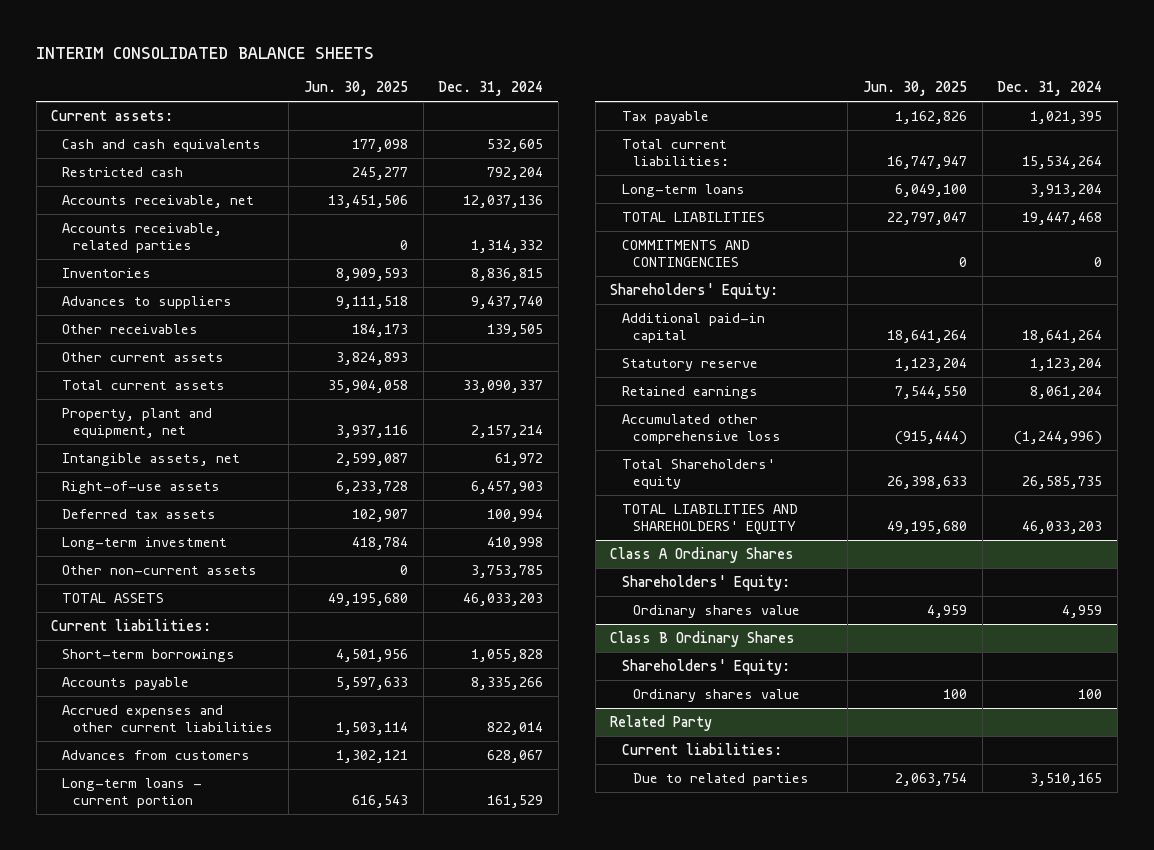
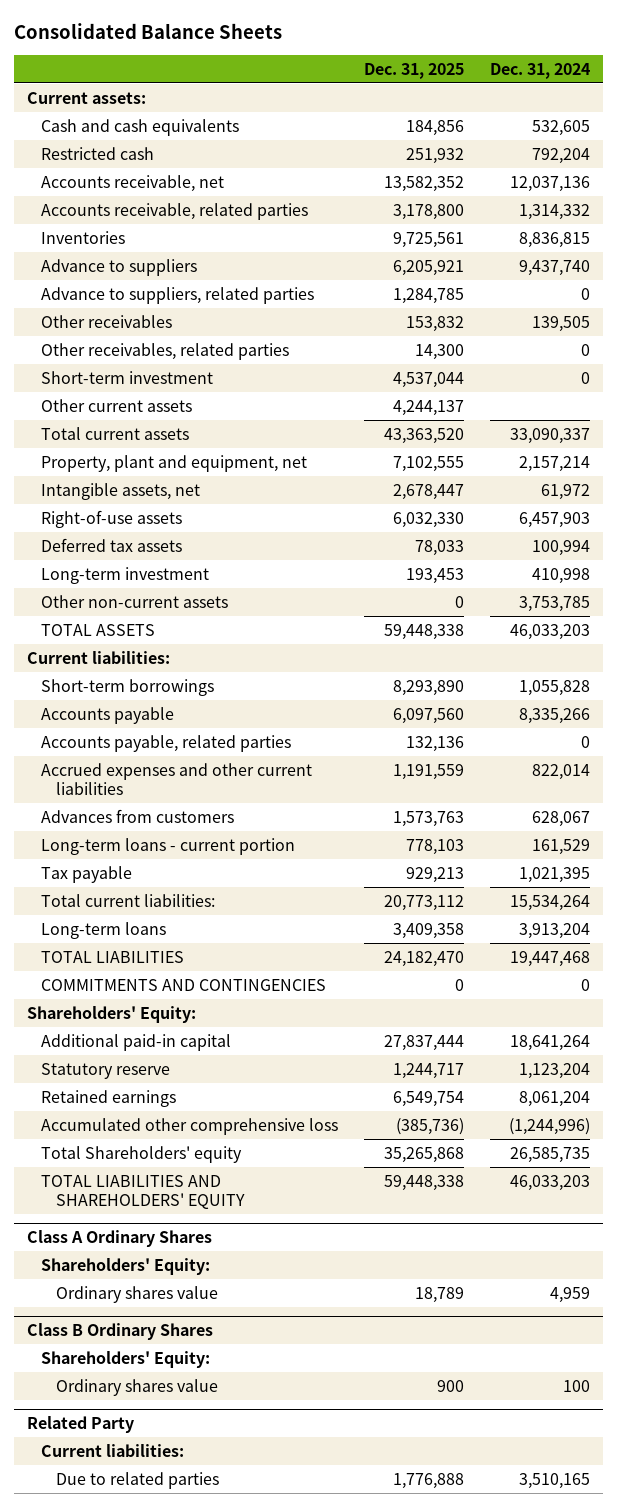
- INTERIM CONSOLIDATED BALANCE SHEETS
+ Consolidated Balance Sheets
- | Jun. 30, 2025 | Dec. 31, 2024
+ | Dec. 31, 2025 | Dec. 31, 2024
- Advances to suppliers | 9,111,518 | 9,437,740
+ Advance to suppliers | 6,205,921 | 9,437,740
+ Advance to suppliers, related parties | 1,284,785 | 0
+ Other receivables, related parties | 14,300 | 0
+ Short-term investment | 4,537,044 | 0
+ Accounts payable, related parties | 132,136 | 0

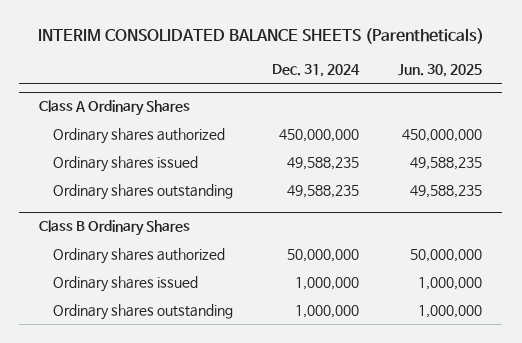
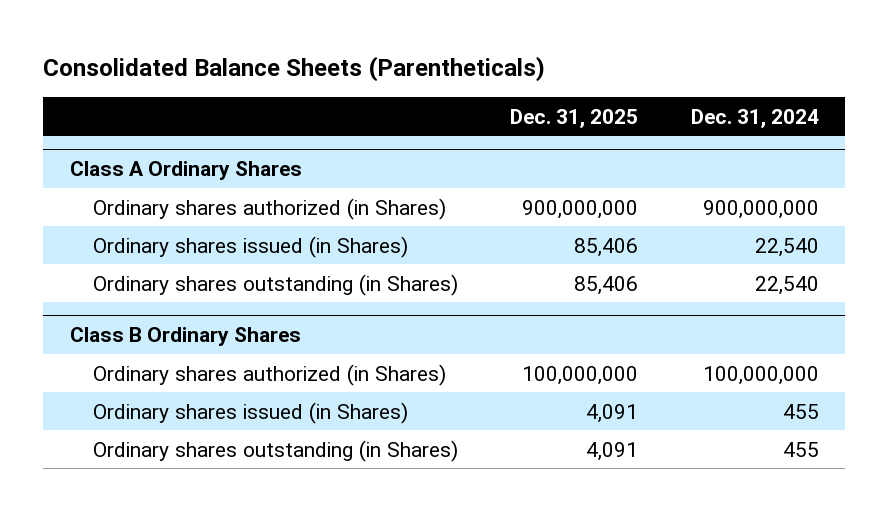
- INTERIM CONSOLIDATED BALANCE SHEETS (Parentheticals)
+ Consolidated Balance Sheets (Parentheticals)
- | Dec. 31, 2024 | Jun. 30, 2025
+ | Dec. 31, 2025 | Dec. 31, 2024
@ Class A Ordinary Shares
- Ordinary shares authorized | 450,000,000 | 450,000,000
- Ordinary shares issued | 49,588,235 | 49,588,235
- Ordinary shares outstanding | 49,588,235 | 49,588,235
+ Ordinary shares authorized (in Shares) | 900,000,000 | 900,000,000
+ Ordinary shares issued (in Shares) | 85,406 | 22,540
+ Ordinary shares outstanding (in Shares) | 85,406 | 22,540
@ Class B Ordinary Shares
- Ordinary shares authorized | 50,000,000 | 50,000,000
- Ordinary shares issued | 1,000,000 | 1,000,000
- Ordinary shares outstanding | 1,000,000 | 1,000,000
+ Ordinary shares authorized (in Shares) | 100,000,000 | 100,000,000
+ Ordinary shares issued (in Shares) | 4,091 | 455
+ Ordinary shares outstanding (in Shares) | 4,091 | 455

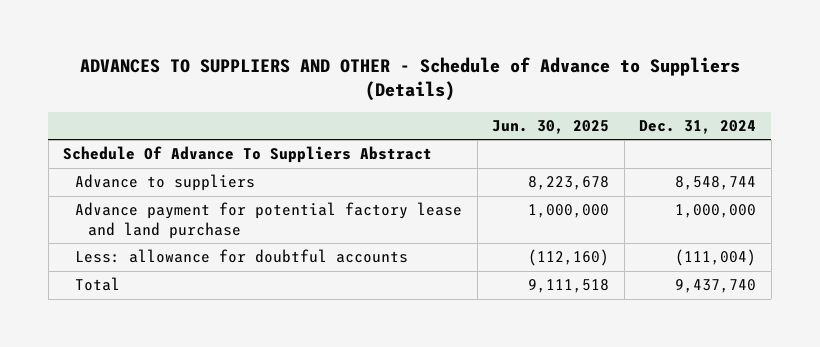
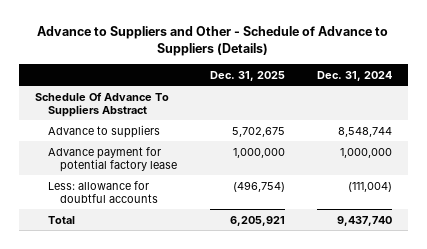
- ADVANCES TO SUPPLIERS AND OTHER - Schedule of Advance to Suppliers (Details)
+ Advance to Suppliers and Other - Schedule of Advance to Suppliers (Details)
- | Jun. 30, 2025 | Dec. 31, 2024
+ | Dec. 31, 2025 | Dec. 31, 2024
- Advance payment for potential factory lease and land purchase | 1,000,000 | 1,000,000
+ Advance payment for potential factory lease | 1,000,000 | 1,000,000

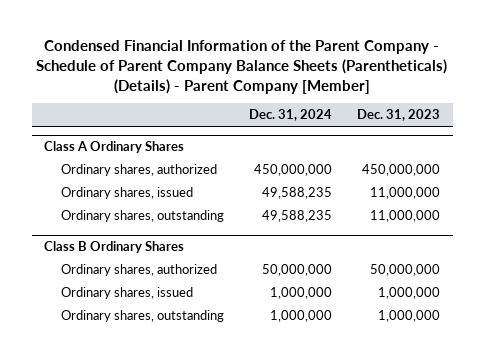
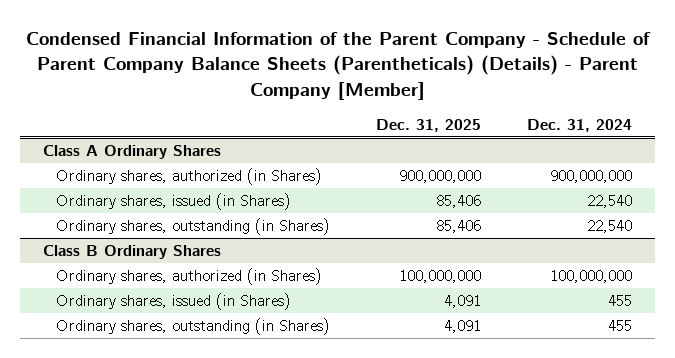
- | Dec. 31, 2024 | Dec. 31, 2023
+ | Dec. 31, 2025 | Dec. 31, 2024
@ Class A Ordinary Shares
- Ordinary shares, authorized | 450,000,000 | 450,000,000
- Ordinary shares, issued | 49,588,235 | 11,000,000
- Ordinary shares, outstanding | 49,588,235 | 11,000,000
+ Ordinary shares, authorized (in Shares) | 900,000,000 | 900,000,000
+ Ordinary shares, issued (in Shares) | 85,406 | 22,540
+ Ordinary shares, outstanding (in Shares) | 85,406 | 22,540
@ Class B Ordinary Shares
- Ordinary shares, authorized | 50,000,000 | 50,000,000
- Ordinary shares, issued | 1,000,000 | 1,000,000
- Ordinary shares, outstanding | 1,000,000 | 1,000,000
+ Ordinary shares, authorized (in Shares) | 100,000,000 | 100,000,000
+ Ordinary shares, issued (in Shares) | 4,091 | 455
+ Ordinary shares, outstanding (in Shares) | 4,091 | 455

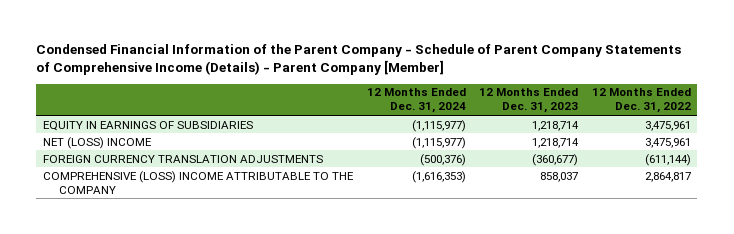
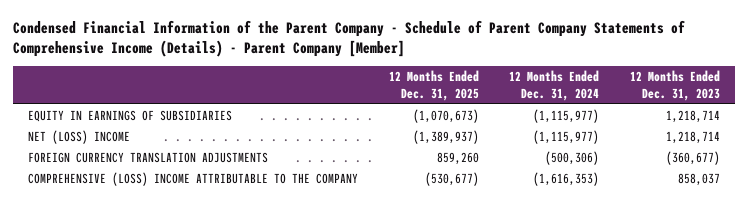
- | 12 Months Ended Dec. 31, 2024 | 12 Months Ended Dec. 31, 2023 | 12 Months Ended Dec. 31, 2022
+ | 12 Months Ended Dec. 31, 2025 | 12 Months Ended Dec. 31, 2024 | 12 Months Ended Dec. 31, 2023
- FOREIGN CURRENCY TRANSLATION ADJUSTMENTS | (500,376) | (360,677) | (611,144)
+ FOREIGN CURRENCY TRANSLATION ADJUSTMENTS | 859,260 | (500,306) | (360,677)

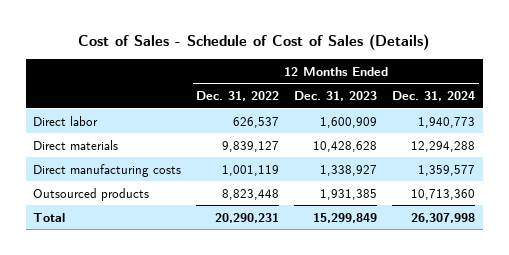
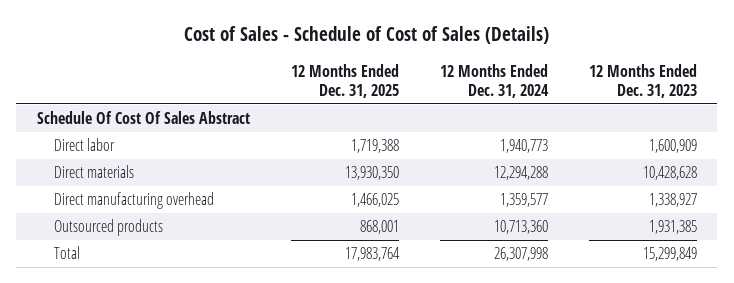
- | 12 Months Ended Dec. 31, 2022 | 12 Months Ended Dec. 31, 2023 | 12 Months Ended Dec. 31, 2024
+ | 12 Months Ended Dec. 31, 2025 | 12 Months Ended Dec. 31, 2024 | 12 Months Ended Dec. 31, 2023
+ Schedule Of Cost Of Sales Abstract
- Direct manufacturing costs | 1,001,119 | 1,338,927 | 1,359,577
+ Direct manufacturing overhead | 1,466,025 | 1,359,577 | 1,338,927

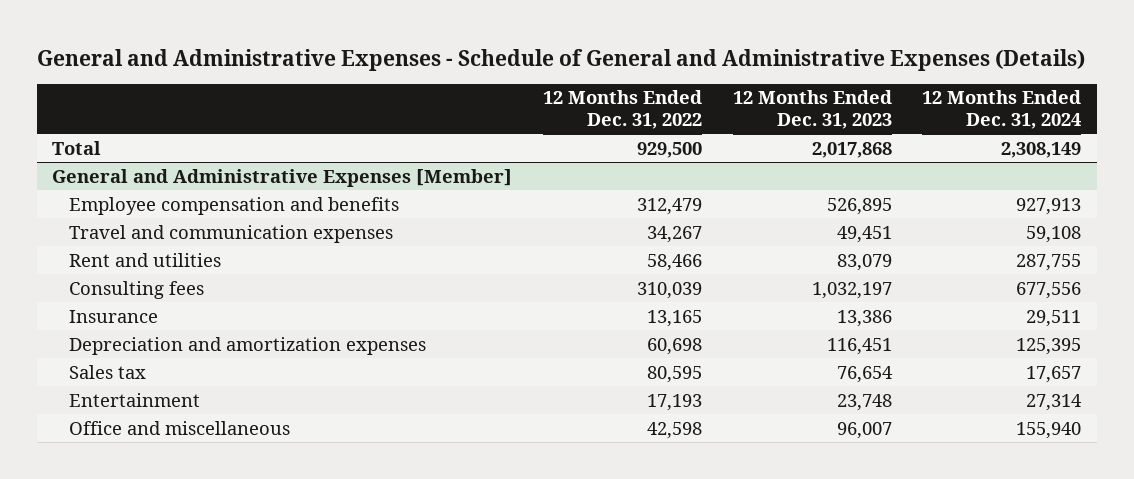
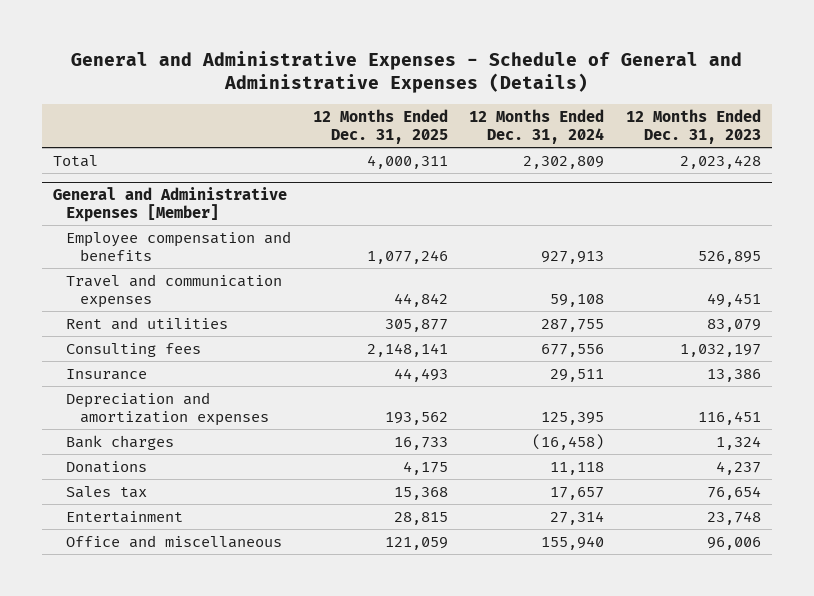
- | 12 Months Ended Dec. 31, 2022 | 12 Months Ended Dec. 31, 2023 | 12 Months Ended Dec. 31, 2024
+ | 12 Months Ended Dec. 31, 2025 | 12 Months Ended Dec. 31, 2024 | 12 Months Ended Dec. 31, 2023
- Total | 929,500 | 2,017,868 | 2,308,149
+ Total | 4,000,311 | 2,302,809 | 2,023,428
@ General and Administrative Expenses [Member]
+ Bank charges | 16,733 | (16,458) | 1,324
+ Donations | 4,175 | 11,118 | 4,237
- Office and miscellaneous | 42,598 | 96,007 | 155,940
+ Office and miscellaneous | 121,059 | 155,940 | 96,006

